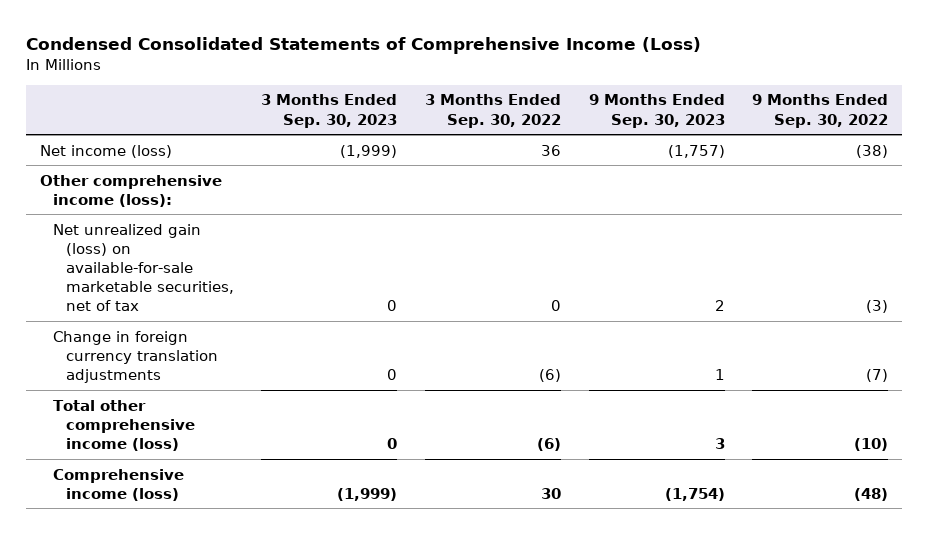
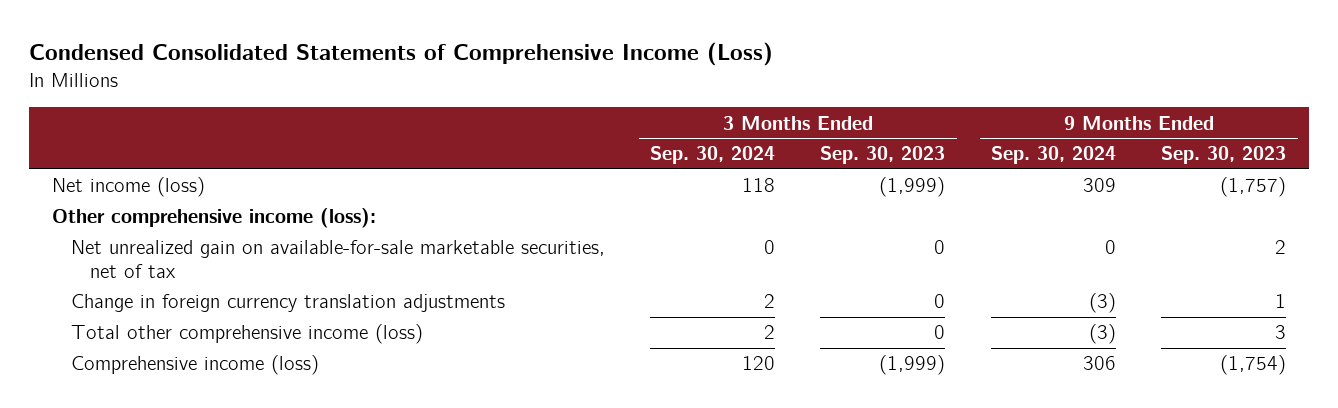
- | 3 Months Ended Sep. 30, 2023 | 3 Months Ended Sep. 30, 2022 | 9 Months Ended Sep. 30, 2023 | 9 Months Ended Sep. 30, 2022
+ | 3 Months Ended Sep. 30, 2024 | 3 Months Ended Sep. 30, 2023 | 9 Months Ended Sep. 30, 2024 | 9 Months Ended Sep. 30, 2023
- Net unrealized gain (loss) on available-for-sale marketable securities, net of tax | 0 | 0 | 2 | (3)
+ Net unrealized gain on available-for-sale marketable securities, net of tax | 0 | 0 | 0 | 2

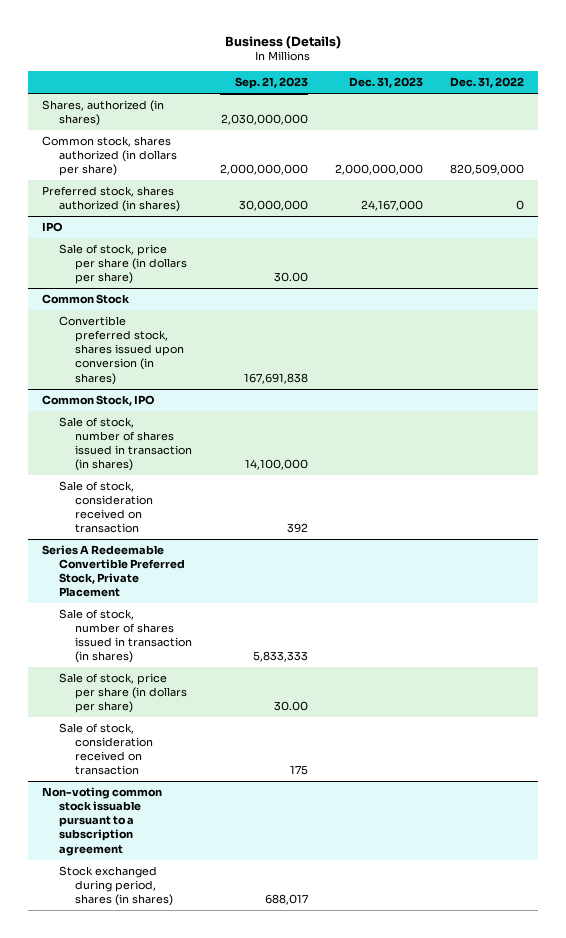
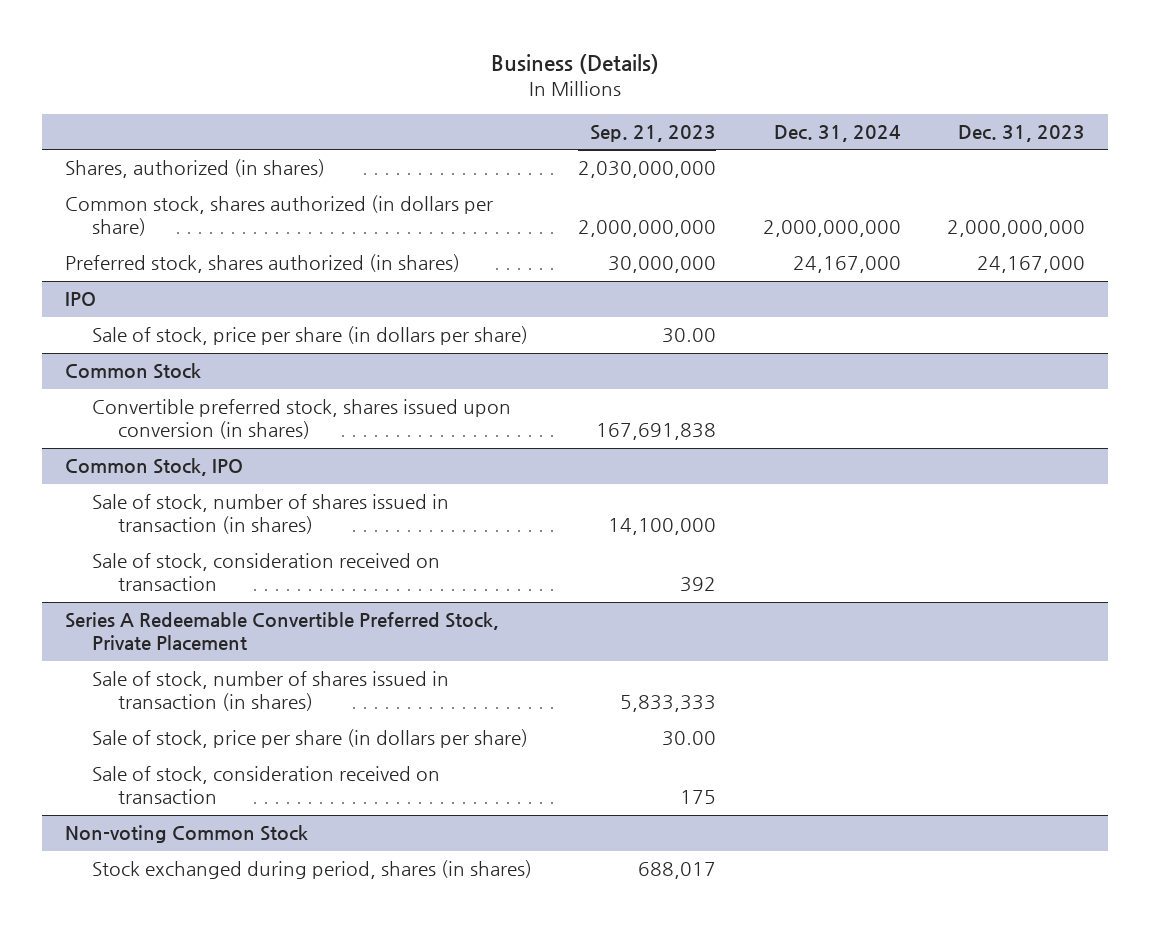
- | Sep. 21, 2023 | Dec. 31, 2023 | Dec. 31, 2022
+ | Sep. 21, 2023 | Dec. 31, 2024 | Dec. 31, 2023
- Non-voting common stock issuable pursuant to a subscription agreement
+ Non-voting Common Stock

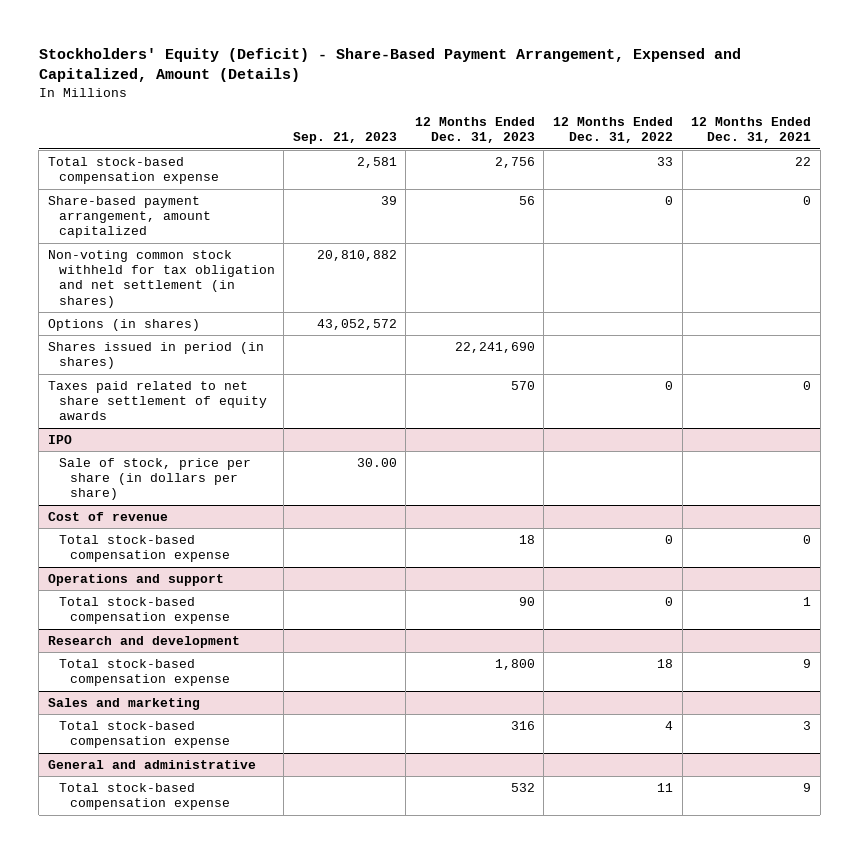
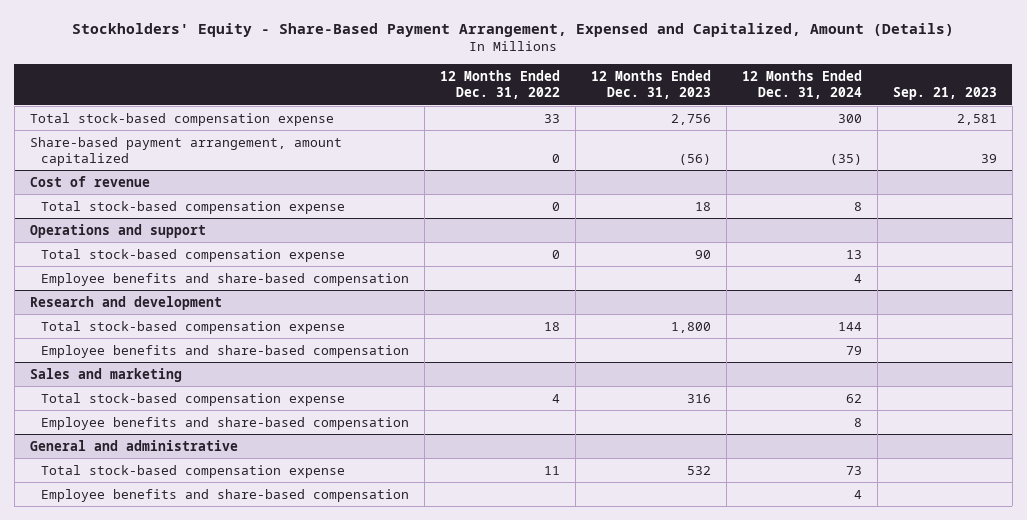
- Stockholders' Equity (Deficit) - Share-Based Payment Arrangement, Expensed and Capitalized, Amount (Details)
+ Stockholders' Equity - Share-Based Payment Arrangement, Expensed and Capitalized, Amount (Details)
- | Sep. 21, 2023 | 12 Months Ended Dec. 31, 2023 | 12 Months Ended Dec. 31, 2022 | 12 Months Ended Dec. 31, 2021
+ | 12 Months Ended Dec. 31, 2022 | 12 Months Ended Dec. 31, 2023 | 12 Months Ended Dec. 31, 2024 | Sep. 21, 2023
- Share-based payment arrangement, amount capitalized | 39 | 56 | 0 | 0
- Non-voting common stock withheld for tax obligation and net settlement (in shares) | 20,810,882 | | |
- Options (in shares) | 43,052,572 | | |
- Shares issued in period (in shares) | | 22,241,690 | |
- Taxes paid related to net share settlement of equity awards | | 570 | 0 | 0
- IPO
- Sale of stock, price per share (in dollars per share) | 30.00 | | |
+ Share-based payment arrangement, amount capitalized | 0 | (56) | (35) | 39
@ Operations and support
+ Employee benefits and share-based compensation | | | 4 |
@ Research and development
+ Employee benefits and share-based compensation | | | 79 |
@ Sales and marketing
+ Employee benefits and share-based compensation | | | 8 |
@ General and administrative
+ Employee benefits and share-based compensation | | | 4 |

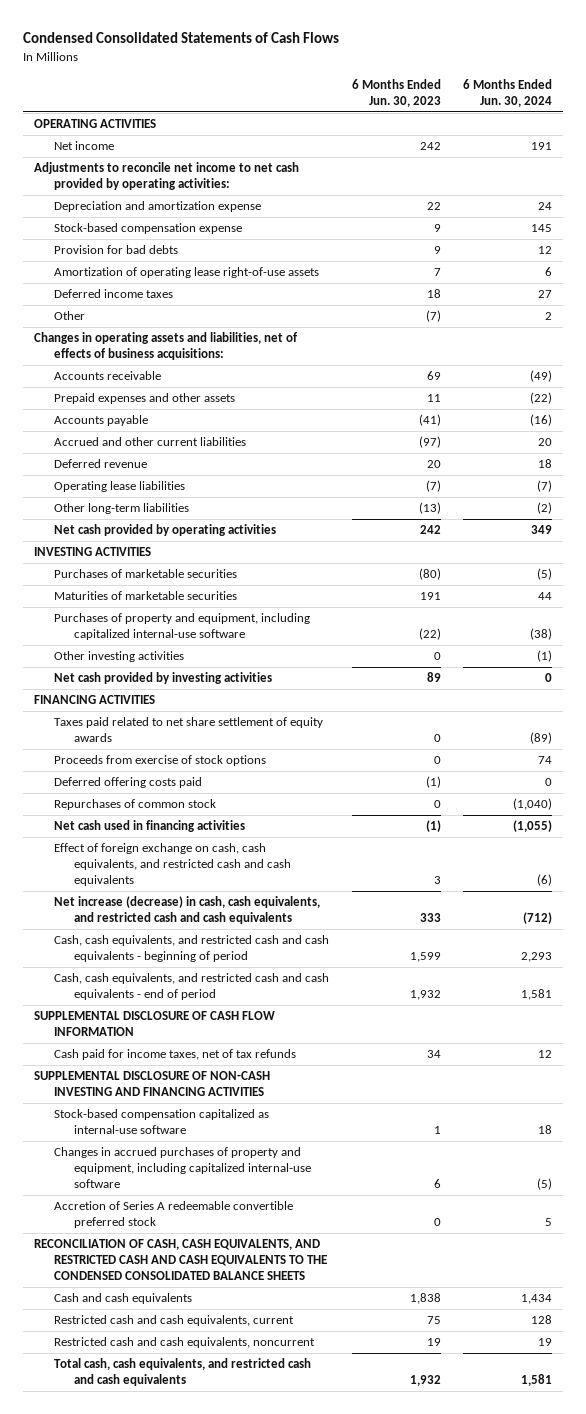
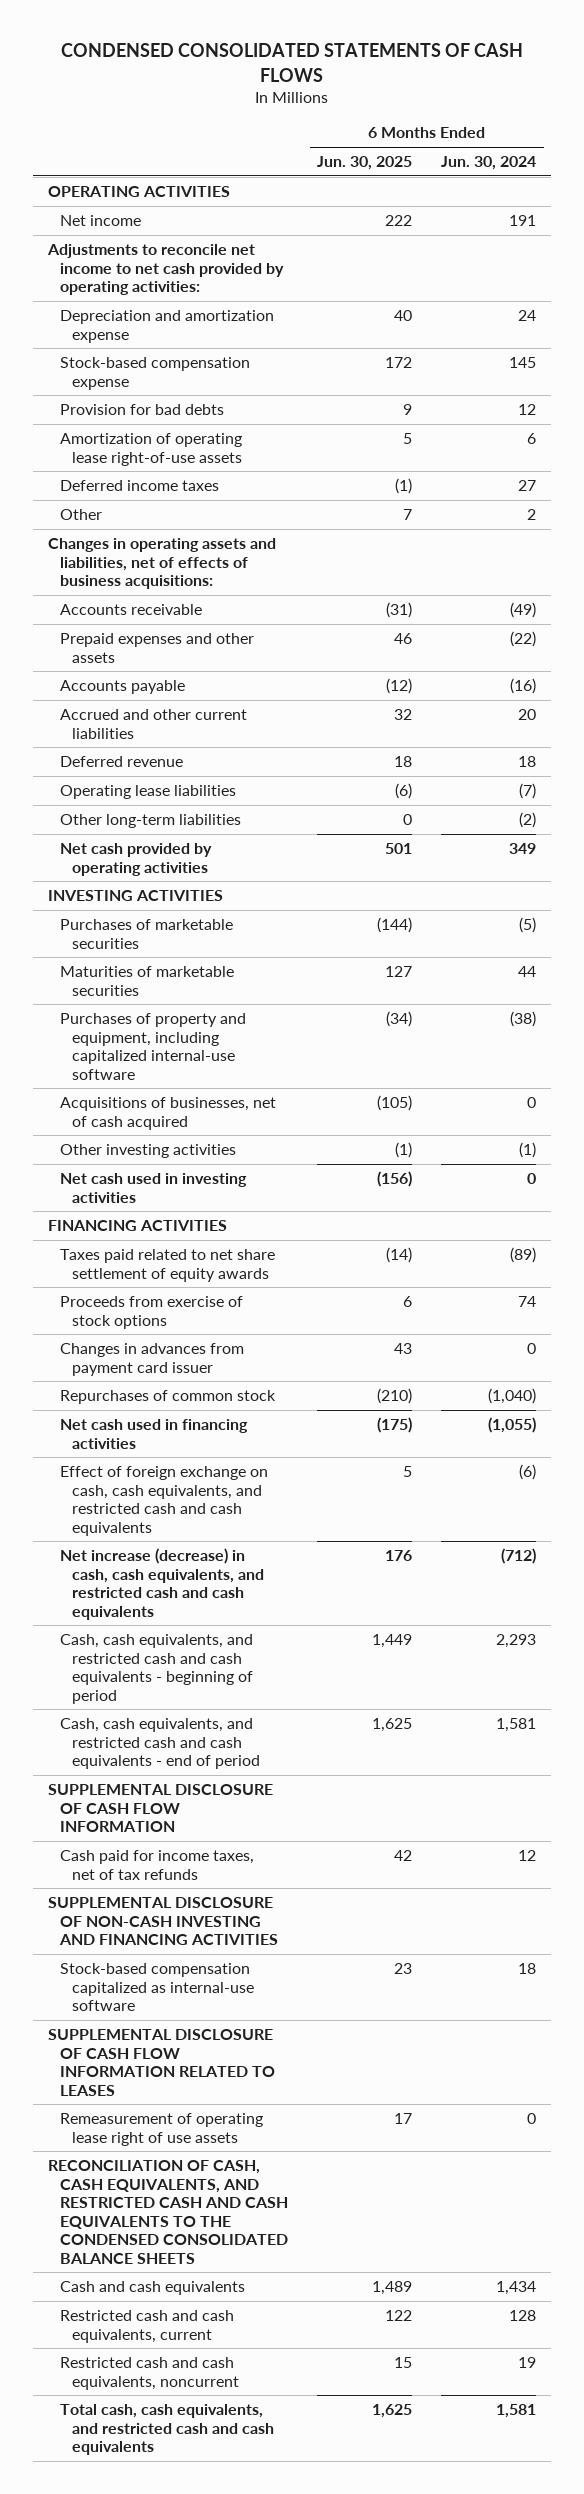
- Condensed Consolidated Statements of Cash Flows
+ CONDENSED CONSOLIDATED STATEMENTS OF CASH FLOWS
- | 6 Months Ended Jun. 30, 2023 | 6 Months Ended Jun. 30, 2024
+ | 6 Months Ended Jun. 30, 2025 | 6 Months Ended Jun. 30, 2024
+ Acquisitions of businesses, net of cash acquired | (105) | 0
- Net cash provided by investing activities | 89 | 0
+ Net cash used in investing activities | (156) | 0
- Deferred offering costs paid | (1) | 0
+ Changes in advances from payment card issuer | 43 | 0
- Changes in accrued purchases of property and equipment, including capitalized internal-use software | 6 | (5)
- Accretion of Series A redeemable convertible preferred stock | 0 | 5
+ SUPPLEMENTAL DISCLOSURE OF CASH FLOW INFORMATION RELATED TO LEASES
+ Remeasurement of operating lease right of use assets | 17 | 0

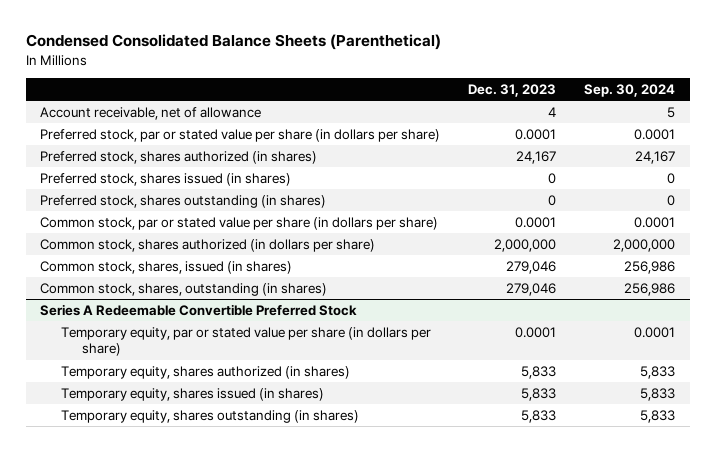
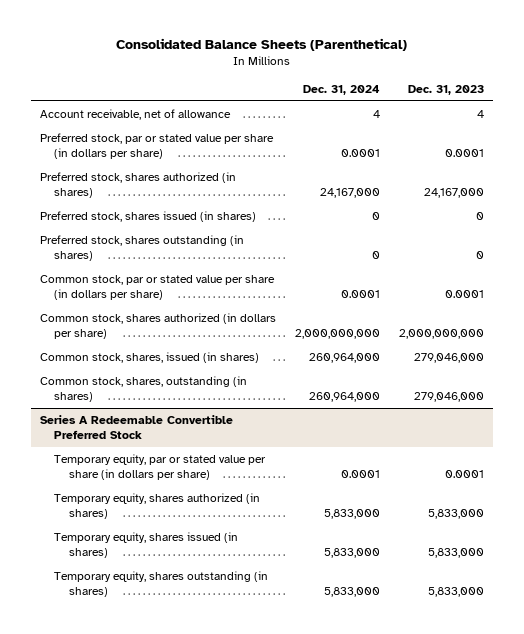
- Condensed Consolidated Balance Sheets (Parenthetical)
+ Consolidated Balance Sheets (Parenthetical)
- | Dec. 31, 2023 | Sep. 30, 2024
+ | Dec. 31, 2024 | Dec. 31, 2023
- Preferred stock, shares authorized (in shares) | 24,167 | 24,167
+ Preferred stock, shares authorized (in shares) | 24,167,000 | 24,167,000
- Common stock, shares authorized (in dollars per share) | 2,000,000 | 2,000,000
- Common stock, shares, issued (in shares) | 279,046 | 256,986
- Common stock, shares, outstanding (in shares) | 279,046 | 256,986
+ Common stock, shares authorized (in dollars per share) | 2,000,000,000 | 2,000,000,000
+ Common stock, shares, issued (in shares) | 260,964,000 | 279,046,000
+ Common stock, shares, outstanding (in shares) | 260,964,000 | 279,046,000
@ Series A Redeemable Convertible Preferred Stock
- Temporary equity, shares authorized (in shares) | 5,833 | 5,833
- Temporary equity, shares issued (in shares) | 5,833 | 5,833
- Temporary equity, shares outstanding (in shares) | 5,833 | 5,833
+ Temporary equity, shares authorized (in shares) | 5,833,000 | 5,833,000
+ Temporary equity, shares issued (in shares) | 5,833,000 | 5,833,000
+ Temporary equity, shares outstanding (in shares) | 5,833,000 | 5,833,000

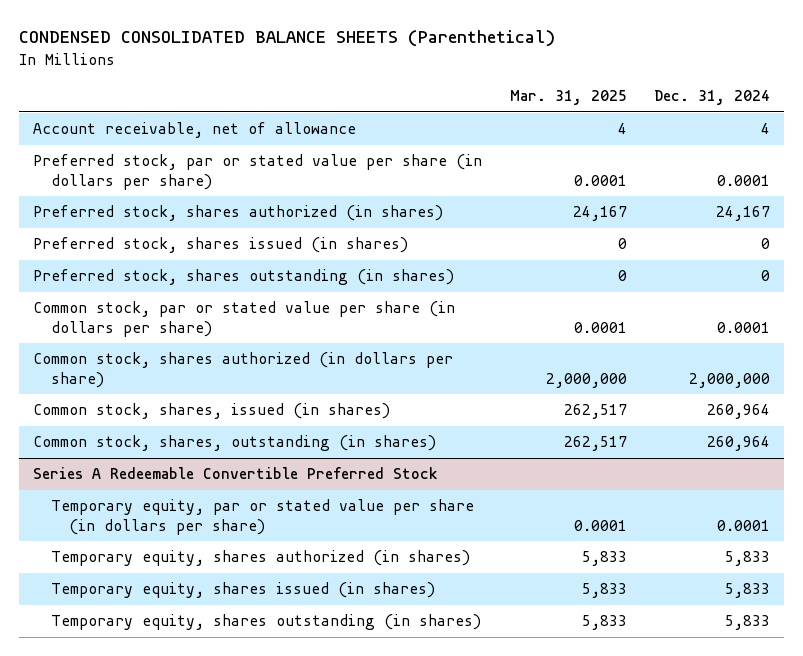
- Consolidated Balance Sheets (Parenthetical)
+ CONDENSED CONSOLIDATED BALANCE SHEETS (Parenthetical)
- | Dec. 31, 2024 | Dec. 31, 2023
+ | Mar. 31, 2025 | Dec. 31, 2024
- Preferred stock, shares authorized (in shares) | 24,167,000 | 24,167,000
+ Preferred stock, shares authorized (in shares) | 24,167 | 24,167
- Common stock, shares authorized (in dollars per share) | 2,000,000,000 | 2,000,000,000
- Common stock, shares, issued (in shares) | 260,964,000 | 279,046,000
- Common stock, shares, outstanding (in shares) | 260,964,000 | 279,046,000
+ Common stock, shares authorized (in dollars per share) | 2,000,000 | 2,000,000
+ Common stock, shares, issued (in shares) | 262,517 | 260,964
+ Common stock, shares, outstanding (in shares) | 262,517 | 260,964
@ Series A Redeemable Convertible Preferred Stock
- Temporary equity, shares authorized (in shares) | 5,833,000 | 5,833,000
- Temporary equity, shares issued (in shares) | 5,833,000 | 5,833,000
- Temporary equity, shares outstanding (in shares) | 5,833,000 | 5,833,000
+ Temporary equity, shares authorized (in shares) | 5,833 | 5,833
+ Temporary equity, shares issued (in shares) | 5,833 | 5,833
+ Temporary equity, shares outstanding (in shares) | 5,833 | 5,833

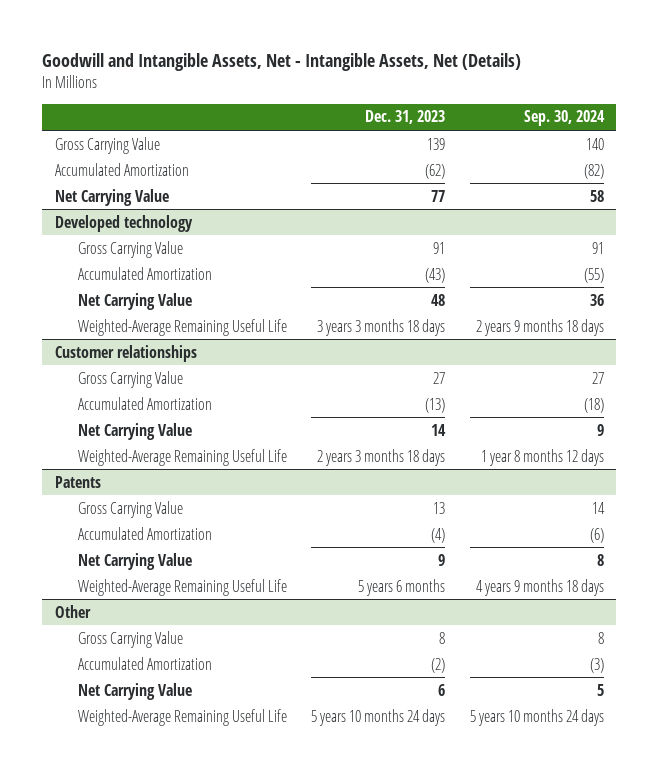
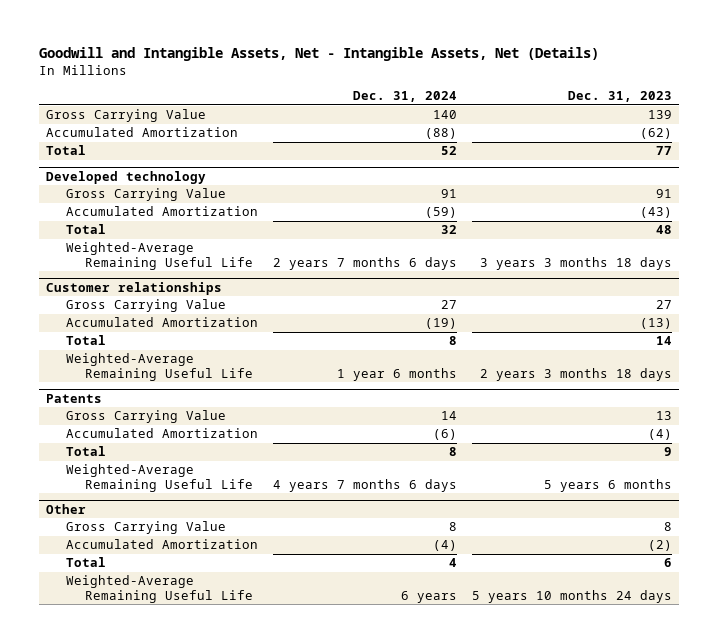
- | Dec. 31, 2023 | Sep. 30, 2024
+ | Dec. 31, 2024 | Dec. 31, 2023
- Net Carrying Value | 77 | 58
+ Total | 52 | 77
@ Developed technology
- Net Carrying Value | 48 | 36
+ Total | 32 | 48
@ Customer relationships
- Net Carrying Value | 14 | 9
+ Total | 8 | 14
@ Patents
- Net Carrying Value | 9 | 8
+ Total | 8 | 9
@ Other
- Net Carrying Value | 6 | 5
+ Total | 4 | 6

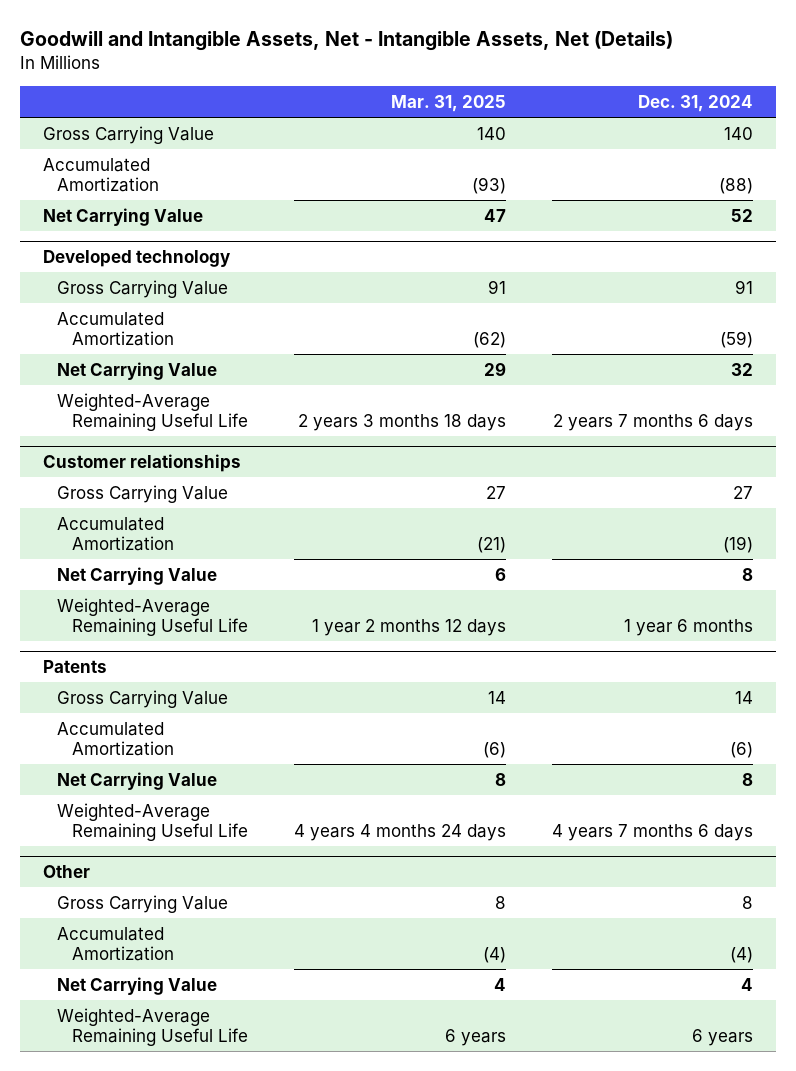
- | Dec. 31, 2024 | Dec. 31, 2023
+ | Mar. 31, 2025 | Dec. 31, 2024
- Total | 52 | 77
+ Net Carrying Value | 47 | 52
@ Developed technology
- Total | 32 | 48
+ Net Carrying Value | 29 | 32
@ Customer relationships
- Total | 8 | 14
+ Net Carrying Value | 6 | 8
@ Patents
- Total | 8 | 9
+ Net Carrying Value | 8 | 8
@ Other
- Total | 4 | 6
+ Net Carrying Value | 4 | 4

